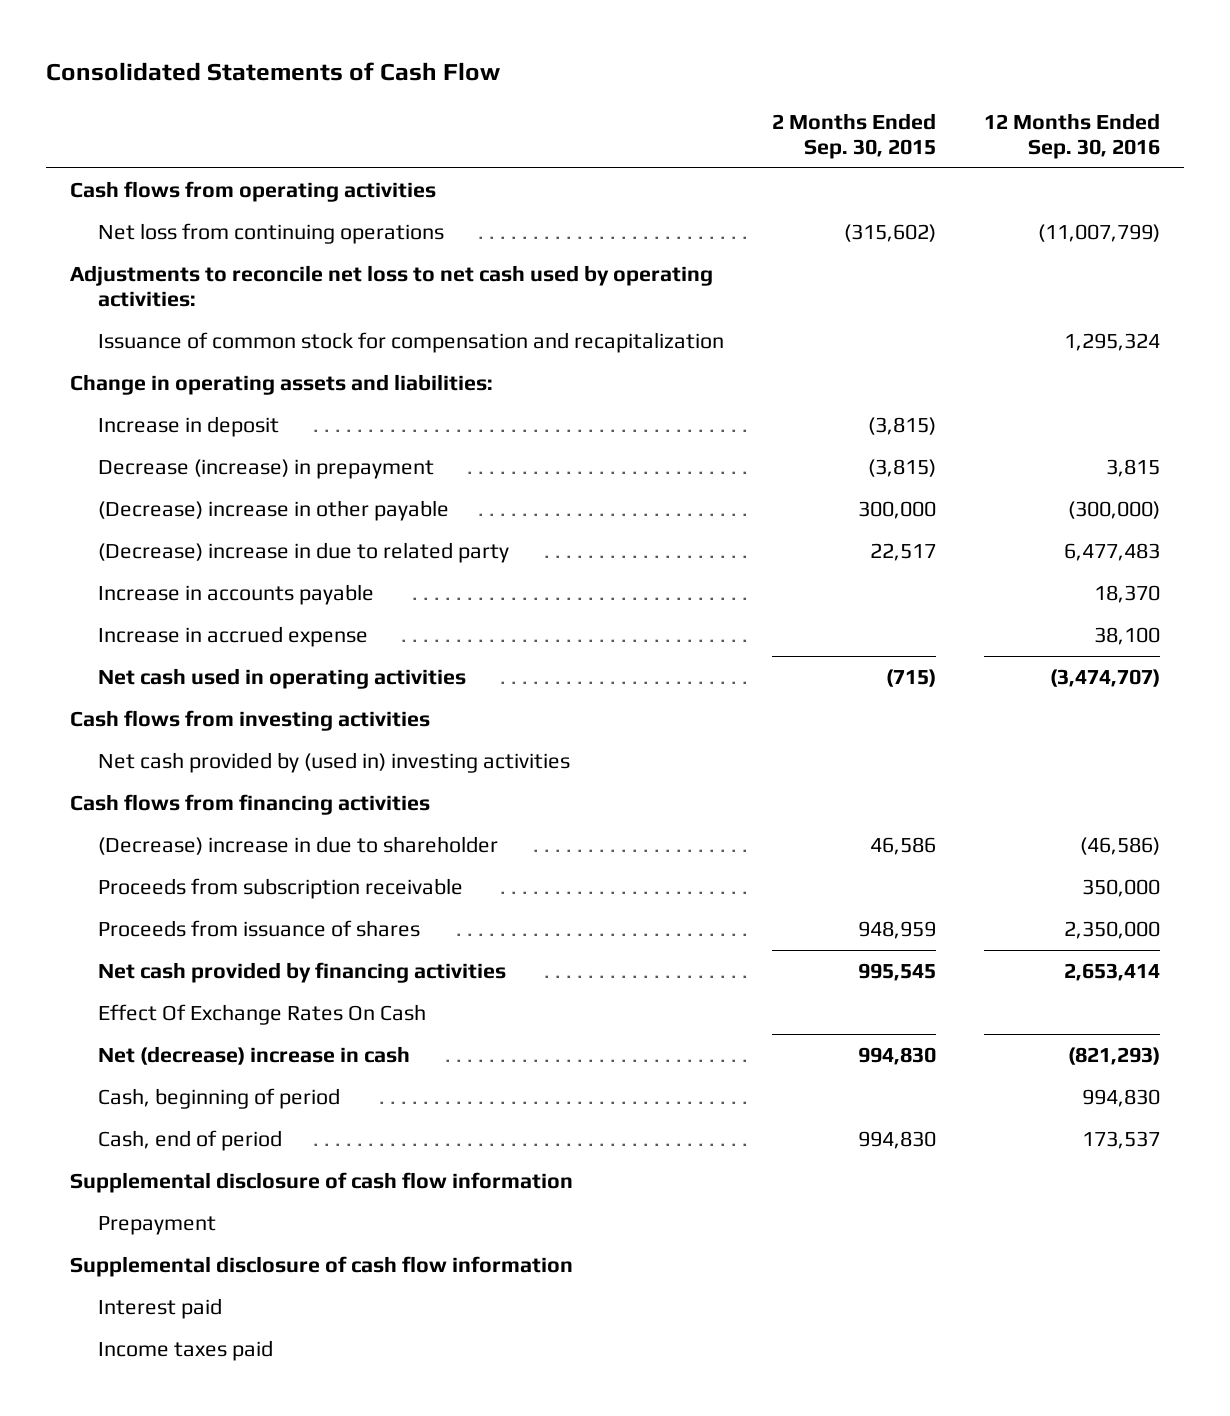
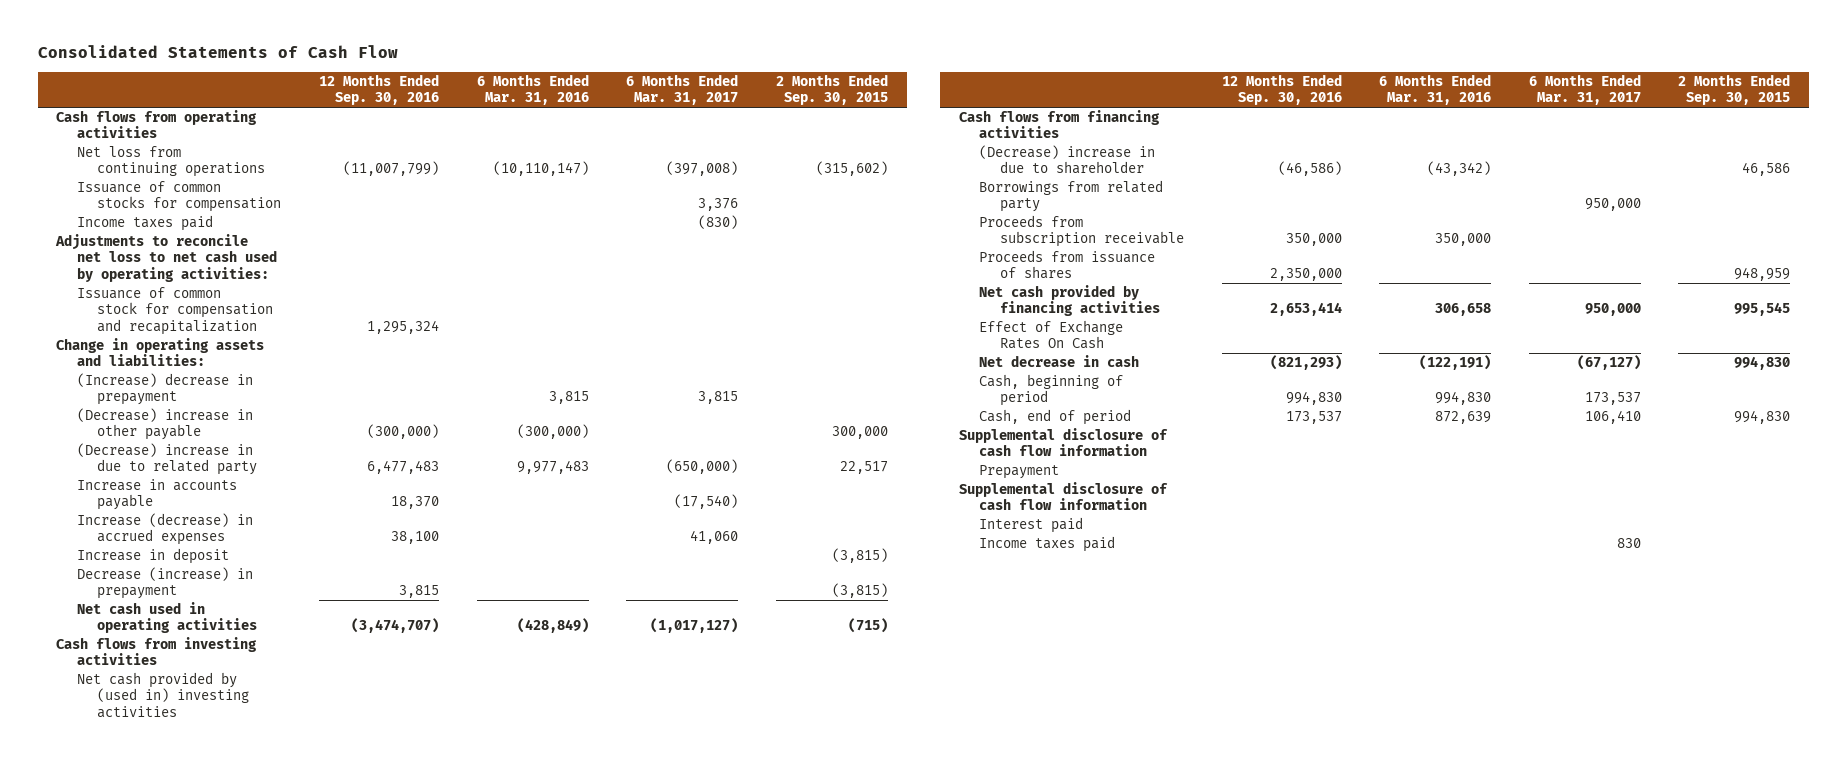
- | 2 Months Ended Sep. 30, 2015 | 12 Months Ended Sep. 30, 2016
+ | 12 Months Ended Sep. 30, 2016 | 6 Months Ended Mar. 31, 2016 | 6 Months Ended Mar. 31, 2017 | 2 Months Ended Sep. 30, 2015
+ Issuance of common stocks for compensation | | | 3,376 |
+ Income taxes paid | | | (830) |
+ (Increase) decrease in prepayment | | 3,815 | 3,815 |
- Increase in accrued expense | | 38,100
+ Increase (decrease) in accrued expenses | 38,100 | | 41,060 |
moved down: Increase in deposit | | | | (3,815)
moved down: Decrease (increase) in prepayment | 3,815 | | | (3,815)
+ Borrowings from related party | | | 950,000 |
- Effect Of Exchange Rates On Cash
- Net (decrease) increase in cash | 994,830 | (821,293)
+ Effect of Exchange Rates On Cash
+ Net decrease in cash | (821,293) | (122,191) | (67,127) | 994,830

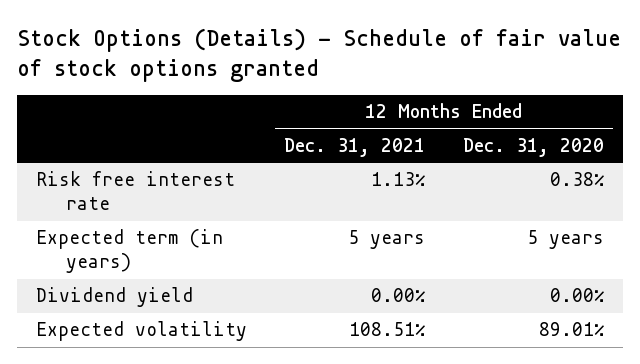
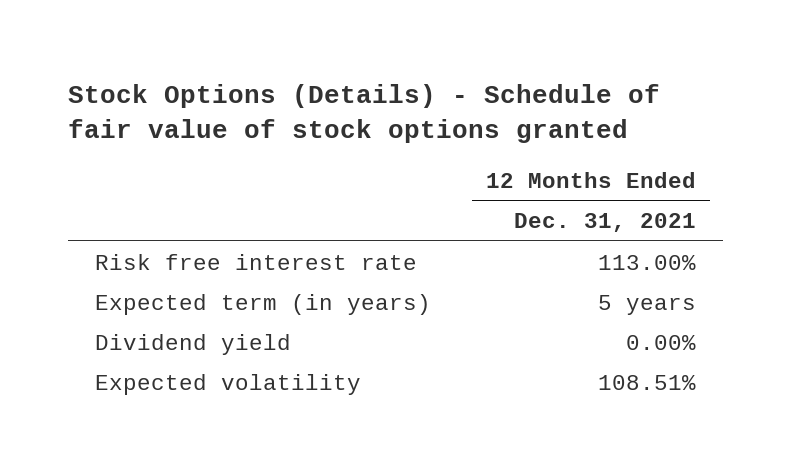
- | 12 Months Ended Dec. 31, 2021 | 12 Months Ended Dec. 31, 2020
+ | 12 Months Ended Dec. 31, 2021
- Risk free interest rate | 1.13% | 0.38%
+ Risk free interest rate | 113.00%

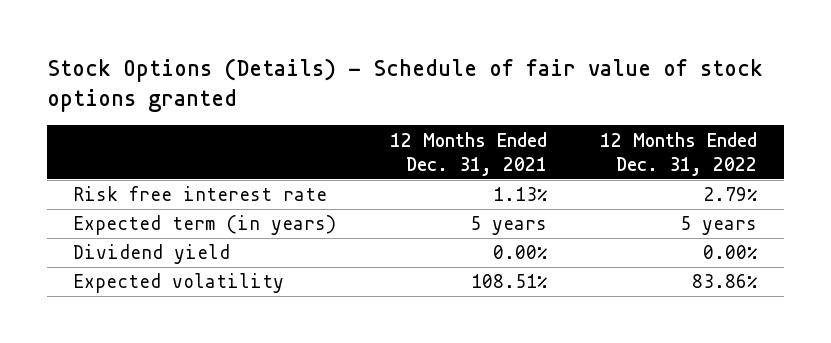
- | 12 Months Ended Dec. 31, 2021
+ | 12 Months Ended Dec. 31, 2021 | 12 Months Ended Dec. 31, 2022
- Risk free interest rate | 113.00%
+ Risk free interest rate | 1.13% | 2.79%

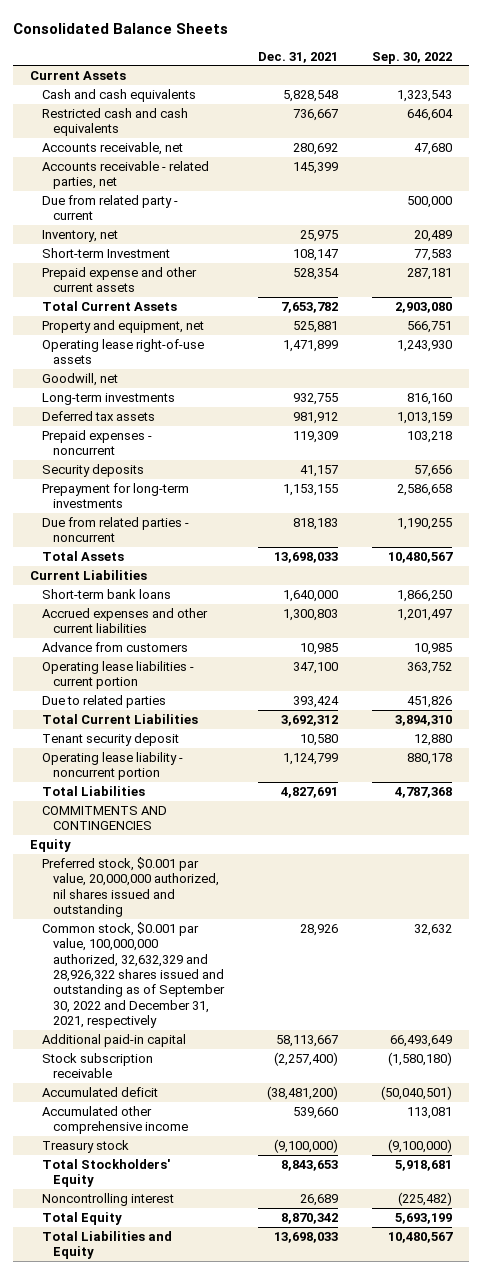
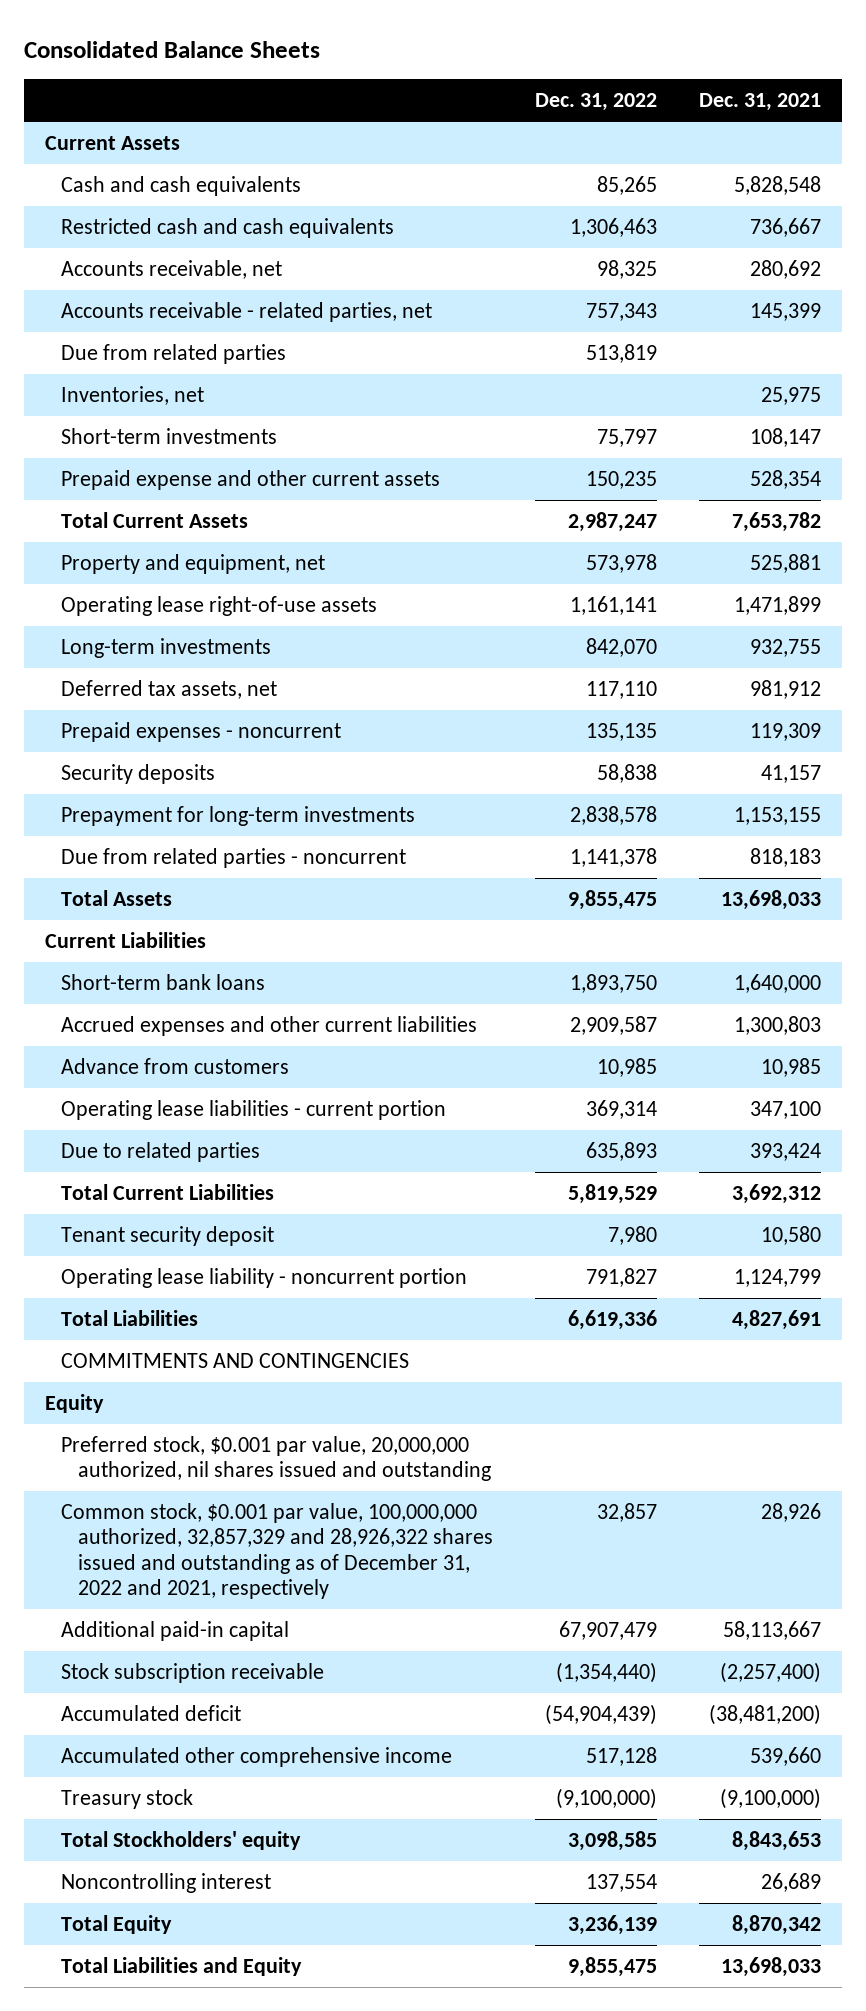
- | Dec. 31, 2021 | Sep. 30, 2022
+ | Dec. 31, 2022 | Dec. 31, 2021
- Due from related party - current | | 500,000
- Inventory, net | 25,975 | 20,489
- Short-term Investment | 108,147 | 77,583
+ Due from related parties | 513,819 |
+ Inventories, net | | 25,975
+ Short-term investments | 75,797 | 108,147
- Goodwill, net
- Deferred tax assets | 981,912 | 1,013,159
+ Deferred tax assets, net | 117,110 | 981,912
- Common stock, $0.001 par value, 100,000,000 authorized, 32,632,329 and 28,926,322 shares issued and outstanding as of September 30, 2022 and December 31, 2021, respectively | 28,926 | 32,632
+ Common stock, $0.001 par value, 100,000,000 authorized, 32,857,329 and 28,926,322 shares issued and outstanding as of December 31, 2022 and 2021, respectively | 32,857 | 28,926
- Total Stockholders' Equity | 8,843,653 | 5,918,681
+ Total Stockholders' equity | 3,098,585 | 8,843,653

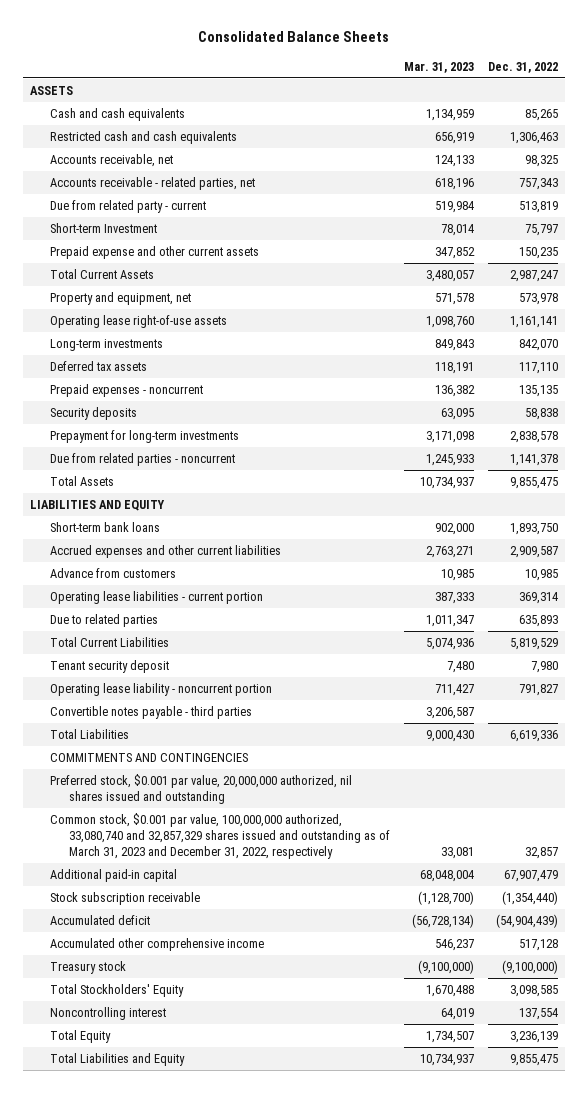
- | Dec. 31, 2022 | Dec. 31, 2021
+ | Mar. 31, 2023 | Dec. 31, 2022
- Current Assets
+ ASSETS
- Due from related parties | 513,819 |
- Inventories, net | | 25,975
- Short-term investments | 75,797 | 108,147
+ Due from related party - current | 519,984 | 513,819
+ Short-term Investment | 78,014 | 75,797
- Deferred tax assets, net | 117,110 | 981,912
+ Deferred tax assets | 118,191 | 117,110
- Current Liabilities
+ LIABILITIES AND EQUITY
+ Convertible notes payable - third parties | 3,206,587 |
- Equity
- Common stock, $0.001 par value, 100,000,000 authorized, 32,857,329 and 28,926,322 shares issued and outstanding as of December 31, 2022 and 2021, respectively | 32,857 | 28,926
+ Common stock, $0.001 par value, 100,000,000 authorized, 33,080,740 and 32,857,329 shares issued and outstanding as of March 31, 2023 and December 31, 2022, respectively | 33,081 | 32,857
- Total Stockholders' equity | 3,098,585 | 8,843,653
+ Total Stockholders' Equity | 1,670,488 | 3,098,585

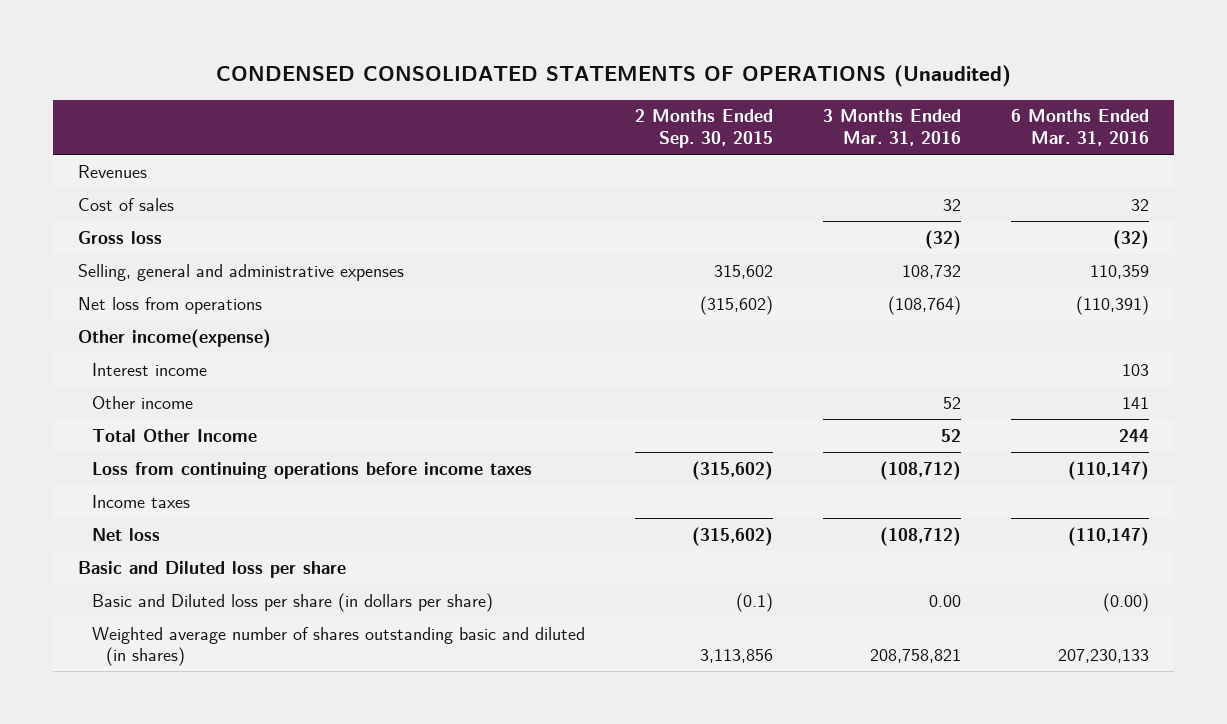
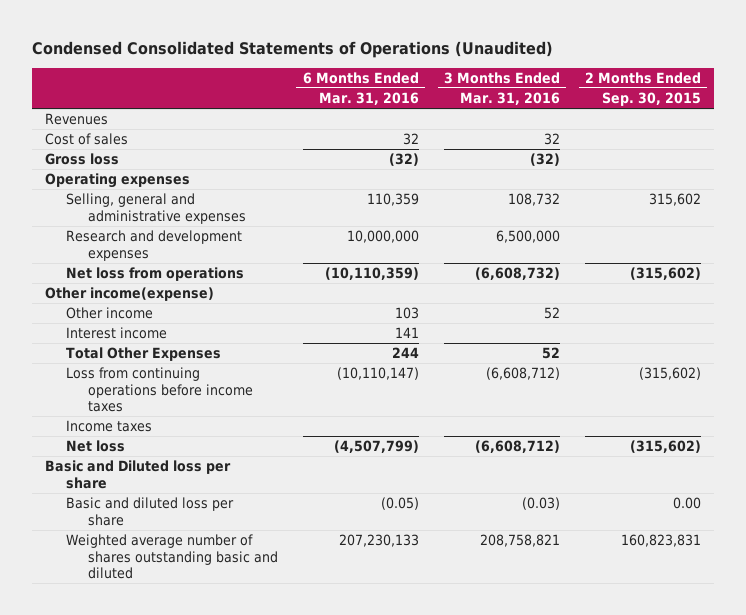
- CONDENSED CONSOLIDATED STATEMENTS OF OPERATIONS (Unaudited)
+ Condensed Consolidated Statements of Operations (Unaudited)
- | 2 Months Ended Sep. 30, 2015 | 3 Months Ended Mar. 31, 2016 | 6 Months Ended Mar. 31, 2016
+ | 6 Months Ended Mar. 31, 2016 | 3 Months Ended Mar. 31, 2016 | 2 Months Ended Sep. 30, 2015
+ Operating expenses
- Net loss from operations | (315,602) | (108,764) | (110,391)
+ Research and development expenses | 10,000,000 | 6,500,000 |
+ Net loss from operations | (10,110,359) | (6,608,732) | (315,602)
- Interest income | | | 103
- Other income | | 52 | 141
- Total Other Income | | 52 | 244
- Loss from continuing operations before income taxes | (315,602) | (108,712) | (110,147)
+ Other income | 103 | 52 |
+ Interest income | 141 | |
+ Total Other Expenses | 244 | 52 |
+ Loss from continuing operations before income taxes | (10,110,147) | (6,608,712) | (315,602)
- Net loss | (315,602) | (108,712) | (110,147)
+ Net loss | (4,507,799) | (6,608,712) | (315,602)
- Basic and Diluted loss per share (in dollars per share) | (0.1) | 0.00 | (0.00)
- Weighted average number of shares outstanding basic and diluted (in shares) | 3,113,856 | 208,758,821 | 207,230,133
+ Basic and diluted loss per share | (0.05) | (0.03) | 0.00
+ Weighted average number of shares outstanding basic and diluted | 207,230,133 | 208,758,821 | 160,823,831

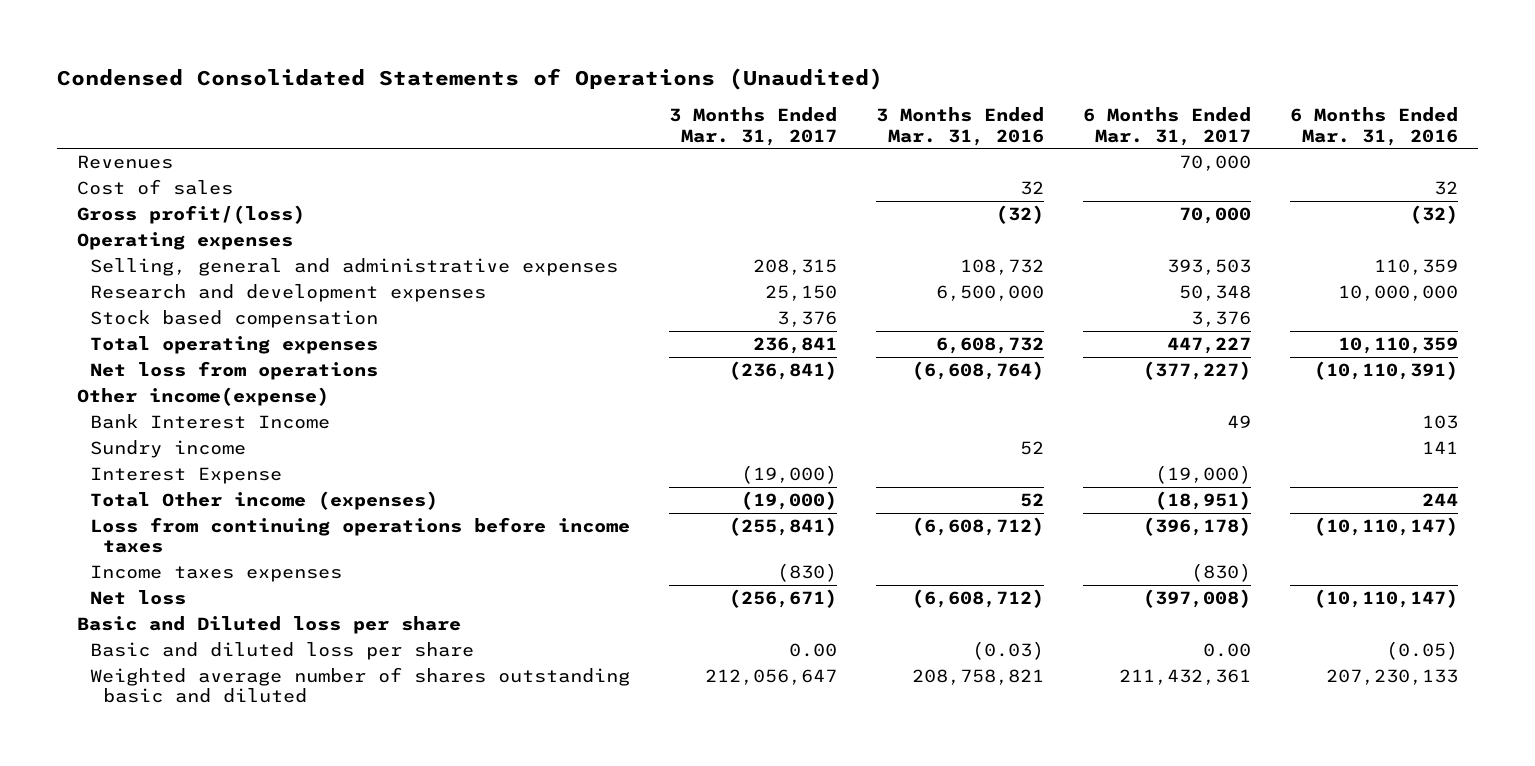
- | 6 Months Ended Mar. 31, 2016 | 3 Months Ended Mar. 31, 2016 | 2 Months Ended Sep. 30, 2015
+ | 3 Months Ended Mar. 31, 2017 | 3 Months Ended Mar. 31, 2016 | 6 Months Ended Mar. 31, 2017 | 6 Months Ended Mar. 31, 2016
- Gross loss | (32) | (32) |
+ Gross profit/(loss) | | (32) | 70,000 | (32)
- Net loss from operations | (10,110,359) | (6,608,732) | (315,602)
+ Stock based compensation | 3,376 | | 3,376 |
+ Total operating expenses | 236,841 | 6,608,732 | 447,227 | 10,110,359
+ Net loss from operations | (236,841) | (6,608,764) | (377,227) | (10,110,391)
- Other income | 103 | 52 |
- Interest income | 141 | |
- Total Other Expenses | 244 | 52 |
+ Bank Interest Income | | | 49 | 103
+ Sundry income | | 52 | | 141
+ Interest Expense | (19,000) | | (19,000) |
+ Total Other income (expenses) | (19,000) | 52 | (18,951) | 244
- Income taxes
- Net loss | (4,507,799) | (6,608,712) | (315,602)
+ Income taxes expenses | (830) | | (830) |
+ Net loss | (256,671) | (6,608,712) | (397,008) | (10,110,147)

